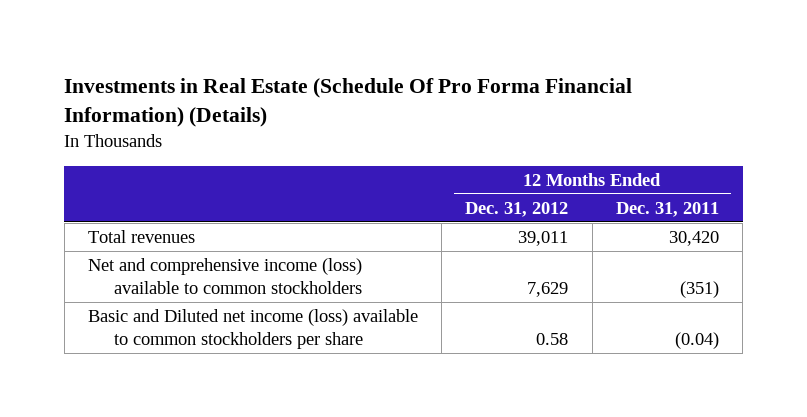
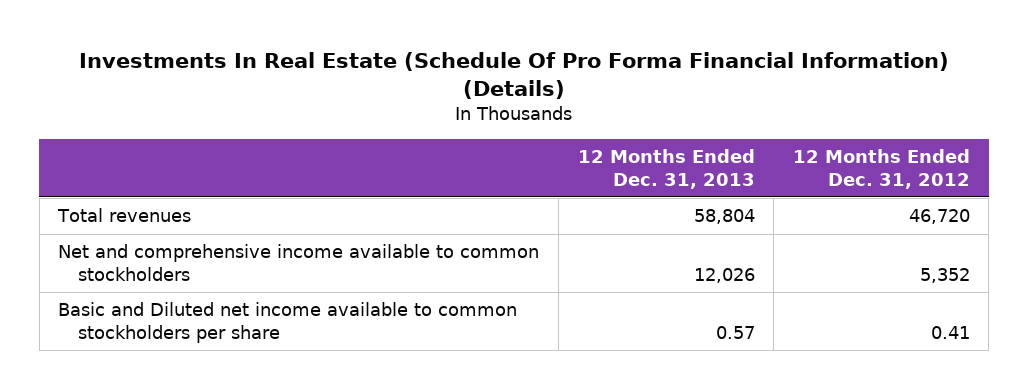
- Investments in Real Estate (Schedule Of Pro Forma Financial Information) (Details)
+ Investments In Real Estate (Schedule Of Pro Forma Financial Information) (Details)
- | 12 Months Ended Dec. 31, 2012 | 12 Months Ended Dec. 31, 2011
+ | 12 Months Ended Dec. 31, 2013 | 12 Months Ended Dec. 31, 2012
- Total revenues | 39,011 | 30,420
- Net and comprehensive income (loss) available to common stockholders | 7,629 | (351)
- Basic and Diluted net income (loss) available to common stockholders per share | 0.58 | (0.04)
+ Total revenues | 58,804 | 46,720
+ Net and comprehensive income available to common stockholders | 12,026 | 5,352
+ Basic and Diluted net income available to common stockholders per share | 0.57 | 0.41

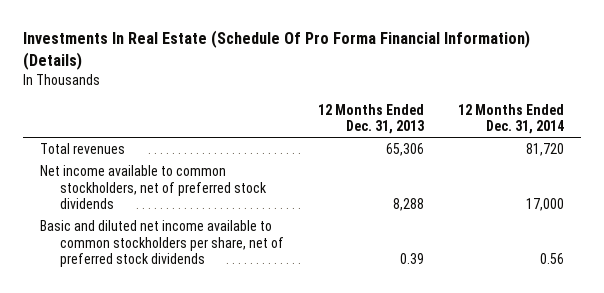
- | 12 Months Ended Dec. 31, 2013 | 12 Months Ended Dec. 31, 2012
+ | 12 Months Ended Dec. 31, 2013 | 12 Months Ended Dec. 31, 2014
- Total revenues | 58,804 | 46,720
- Net and comprehensive income available to common stockholders | 12,026 | 5,352
- Basic and Diluted net income available to common stockholders per share | 0.57 | 0.41
+ Total revenues | 65,306 | 81,720
+ Net income available to common stockholders, net of preferred stock dividends | 8,288 | 17,000
+ Basic and diluted net income available to common stockholders per share, net of preferred stock dividends | 0.39 | 0.56

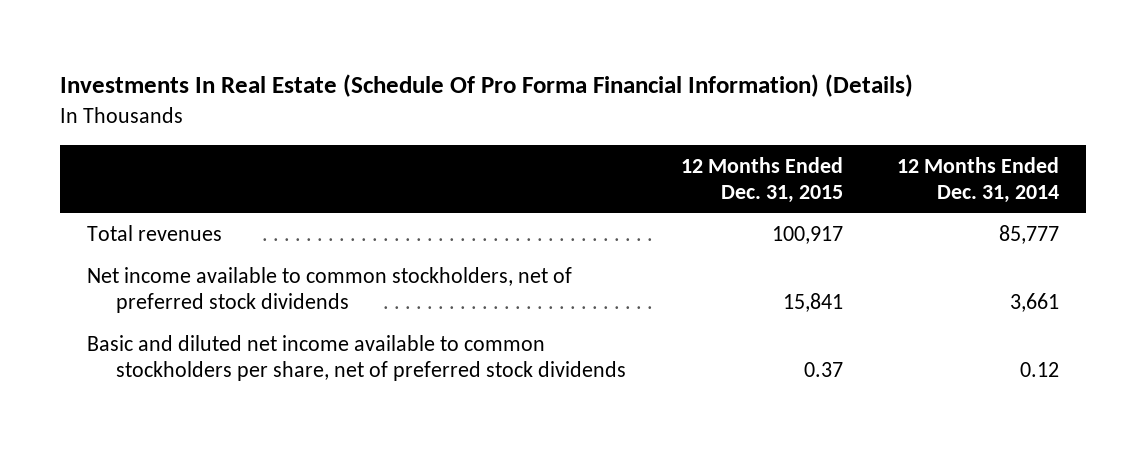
- | 12 Months Ended Dec. 31, 2013 | 12 Months Ended Dec. 31, 2014
+ | 12 Months Ended Dec. 31, 2015 | 12 Months Ended Dec. 31, 2014
- Total revenues | 65,306 | 81,720
- Net income available to common stockholders, net of preferred stock dividends | 8,288 | 17,000
- Basic and diluted net income available to common stockholders per share, net of preferred stock dividends | 0.39 | 0.56
+ Total revenues | 100,917 | 85,777
+ Net income available to common stockholders, net of preferred stock dividends | 15,841 | 3,661
+ Basic and diluted net income available to common stockholders per share, net of preferred stock dividends | 0.37 | 0.12

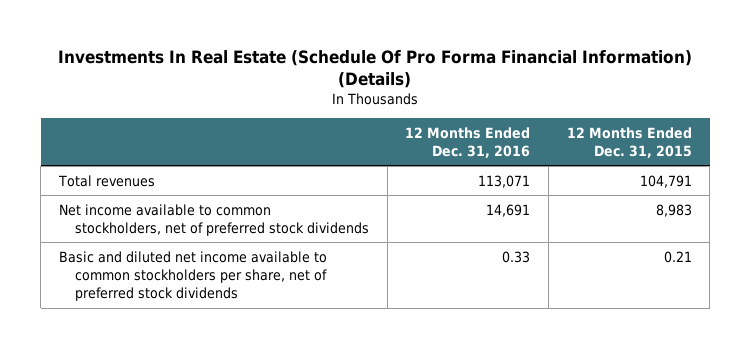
- | 12 Months Ended Dec. 31, 2015 | 12 Months Ended Dec. 31, 2014
+ | 12 Months Ended Dec. 31, 2016 | 12 Months Ended Dec. 31, 2015
- Total revenues | 100,917 | 85,777
- Net income available to common stockholders, net of preferred stock dividends | 15,841 | 3,661
- Basic and diluted net income available to common stockholders per share, net of preferred stock dividends | 0.37 | 0.12
+ Total revenues | 113,071 | 104,791
+ Net income available to common stockholders, net of preferred stock dividends | 14,691 | 8,983
+ Basic and diluted net income available to common stockholders per share, net of preferred stock dividends | 0.33 | 0.21

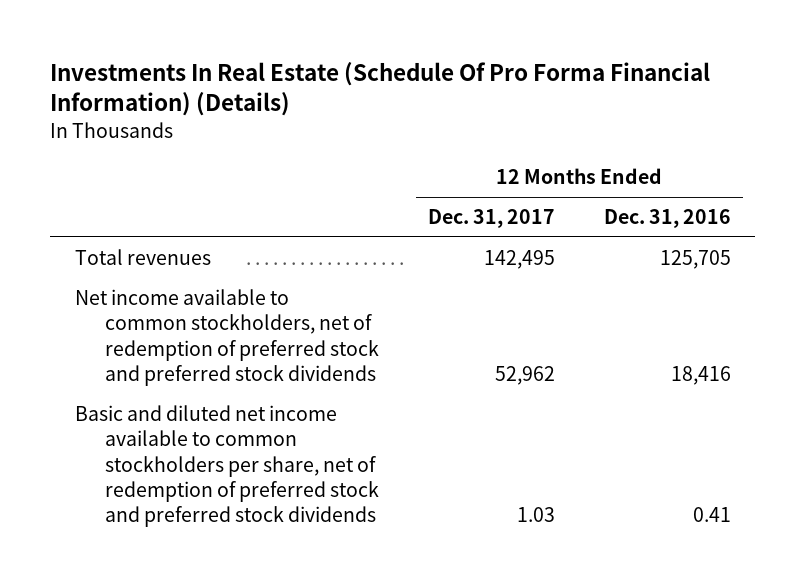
- | 12 Months Ended Dec. 31, 2016 | 12 Months Ended Dec. 31, 2015
+ | 12 Months Ended Dec. 31, 2017 | 12 Months Ended Dec. 31, 2016
- Total revenues | 113,071 | 104,791
- Net income available to common stockholders, net of preferred stock dividends | 14,691 | 8,983
- Basic and diluted net income available to common stockholders per share, net of preferred stock dividends | 0.33 | 0.21
+ Total revenues | 142,495 | 125,705
+ Net income available to common stockholders, net of redemption of preferred stock and preferred stock dividends | 52,962 | 18,416
+ Basic and diluted net income available to common stockholders per share, net of redemption of preferred stock and preferred stock dividends | 1.03 | 0.41

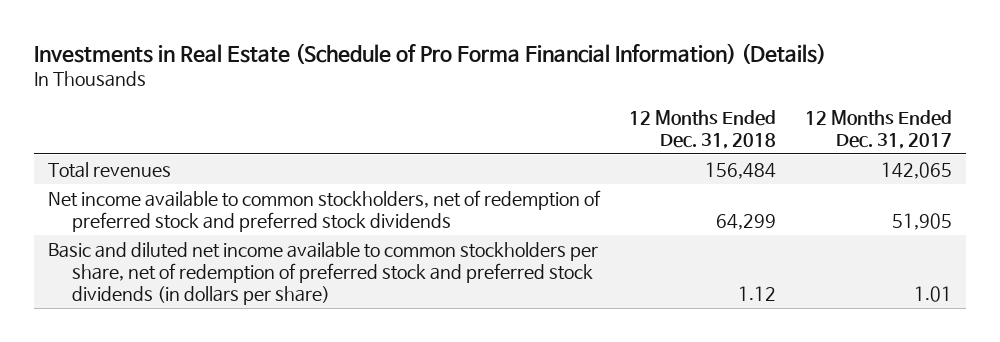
- Investments In Real Estate (Schedule Of Pro Forma Financial Information) (Details)
+ Investments in Real Estate (Schedule of Pro Forma Financial Information) (Details)
- | 12 Months Ended Dec. 31, 2017 | 12 Months Ended Dec. 31, 2016
+ | 12 Months Ended Dec. 31, 2018 | 12 Months Ended Dec. 31, 2017
- Total revenues | 142,495 | 125,705
- Net income available to common stockholders, net of redemption of preferred stock and preferred stock dividends | 52,962 | 18,416
- Basic and diluted net income available to common stockholders per share, net of redemption of preferred stock and preferred stock dividends | 1.03 | 0.41
+ Total revenues | 156,484 | 142,065
+ Net income available to common stockholders, net of redemption of preferred stock and preferred stock dividends | 64,299 | 51,905
+ Basic and diluted net income available to common stockholders per share, net of redemption of preferred stock and preferred stock dividends (in dollars per share) | 1.12 | 1.01

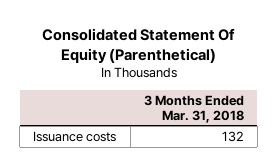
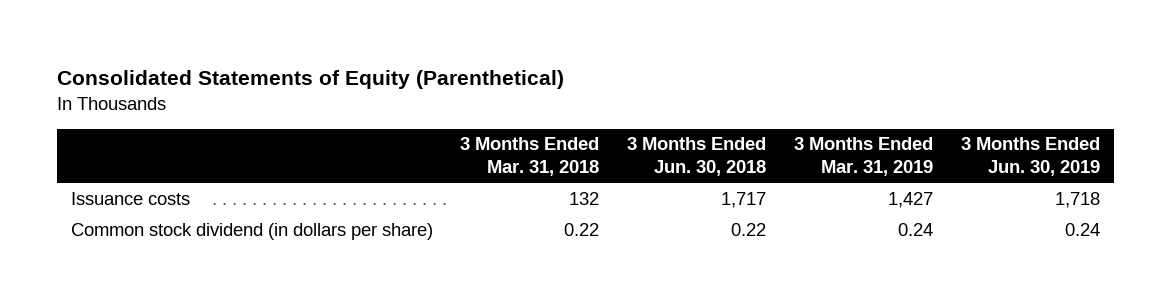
- Consolidated Statement Of Equity (Parenthetical)
+ Consolidated Statements of Equity (Parenthetical)
- | 3 Months Ended Mar. 31, 2018
+ | 3 Months Ended Mar. 31, 2018 | 3 Months Ended Jun. 30, 2018 | 3 Months Ended Mar. 31, 2019 | 3 Months Ended Jun. 30, 2019
+ Common stock dividend (in dollars per share) | 0.22 | 0.22 | 0.24 | 0.24

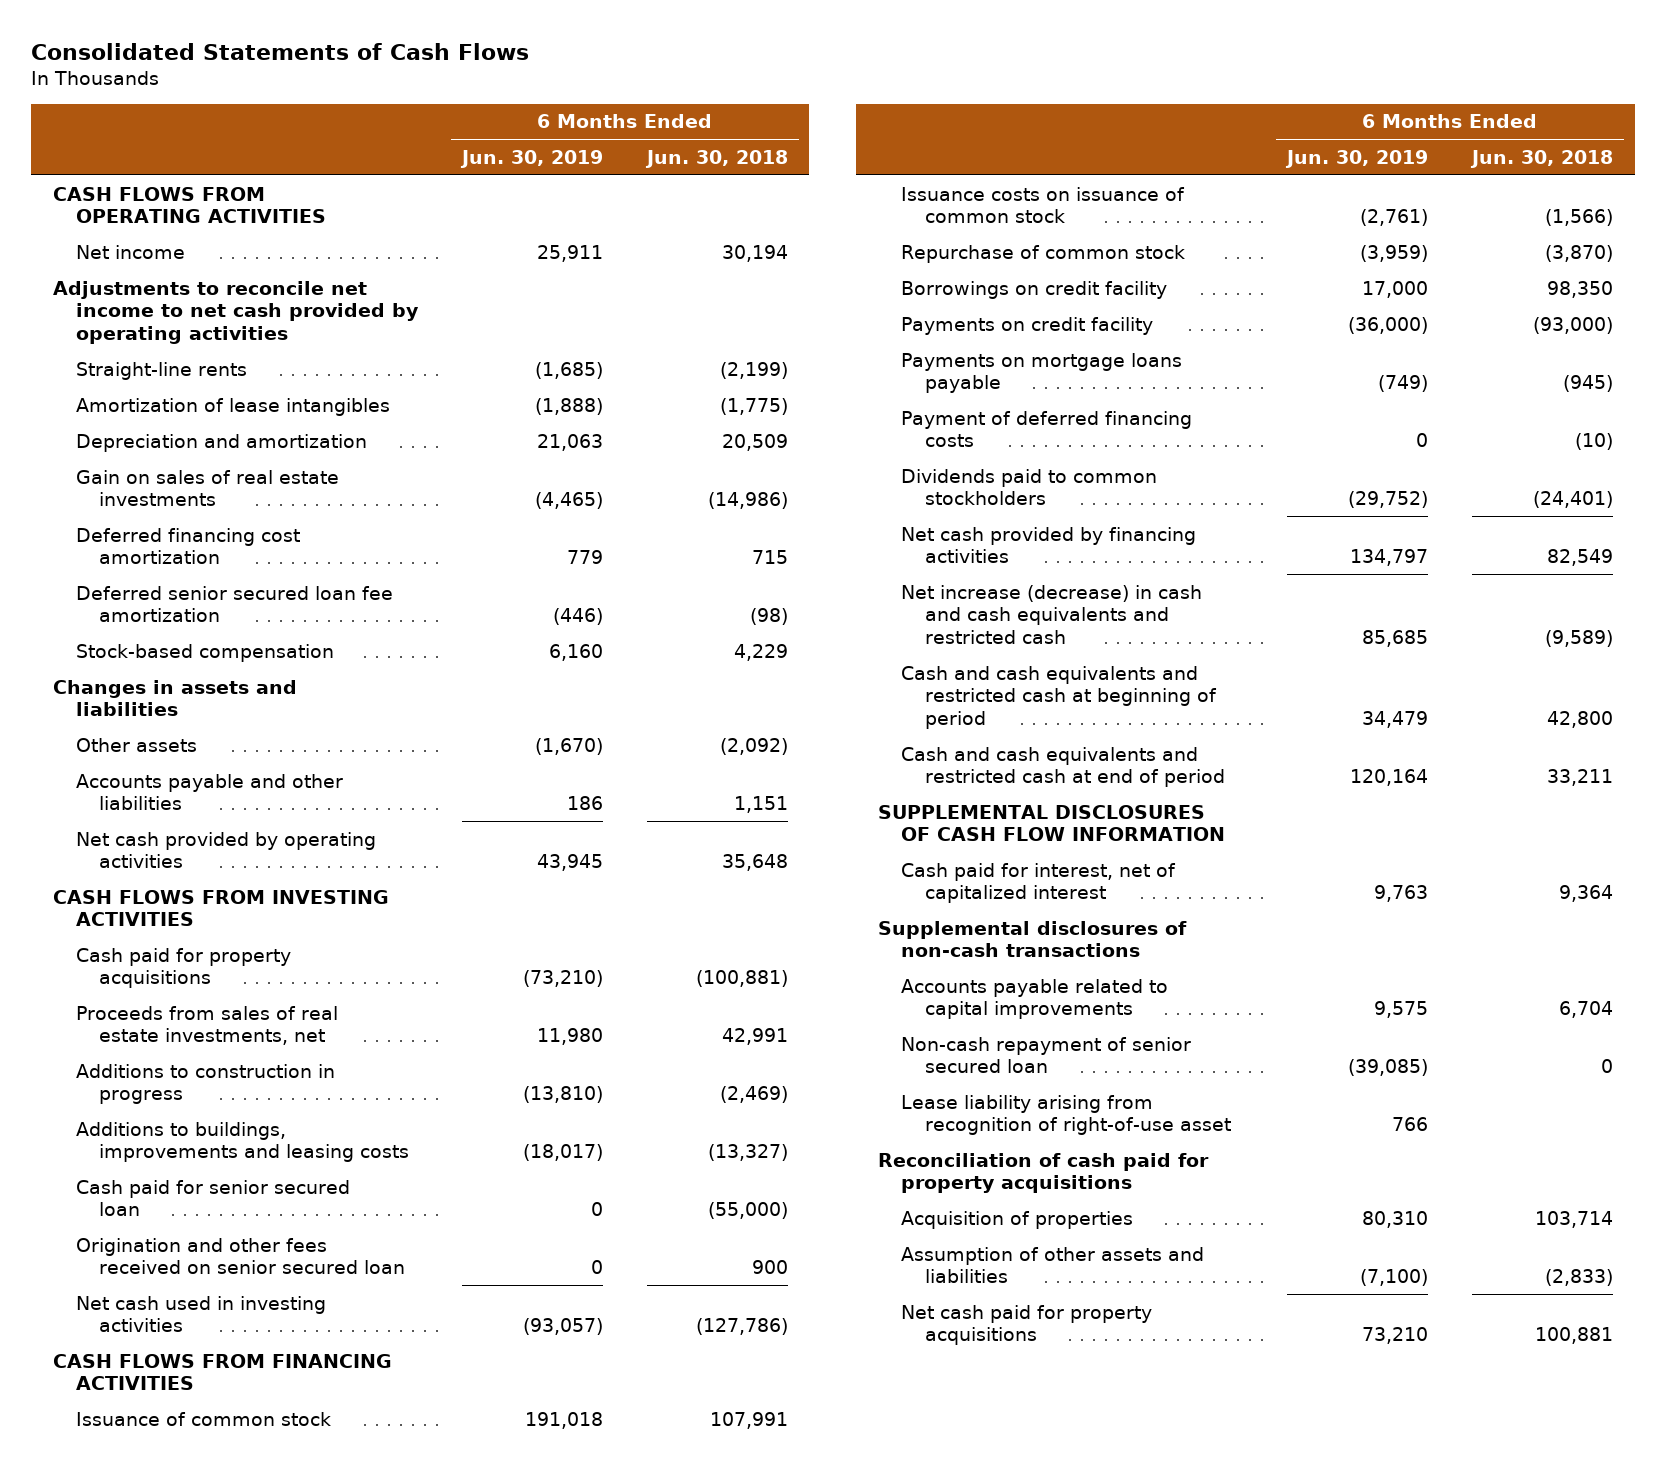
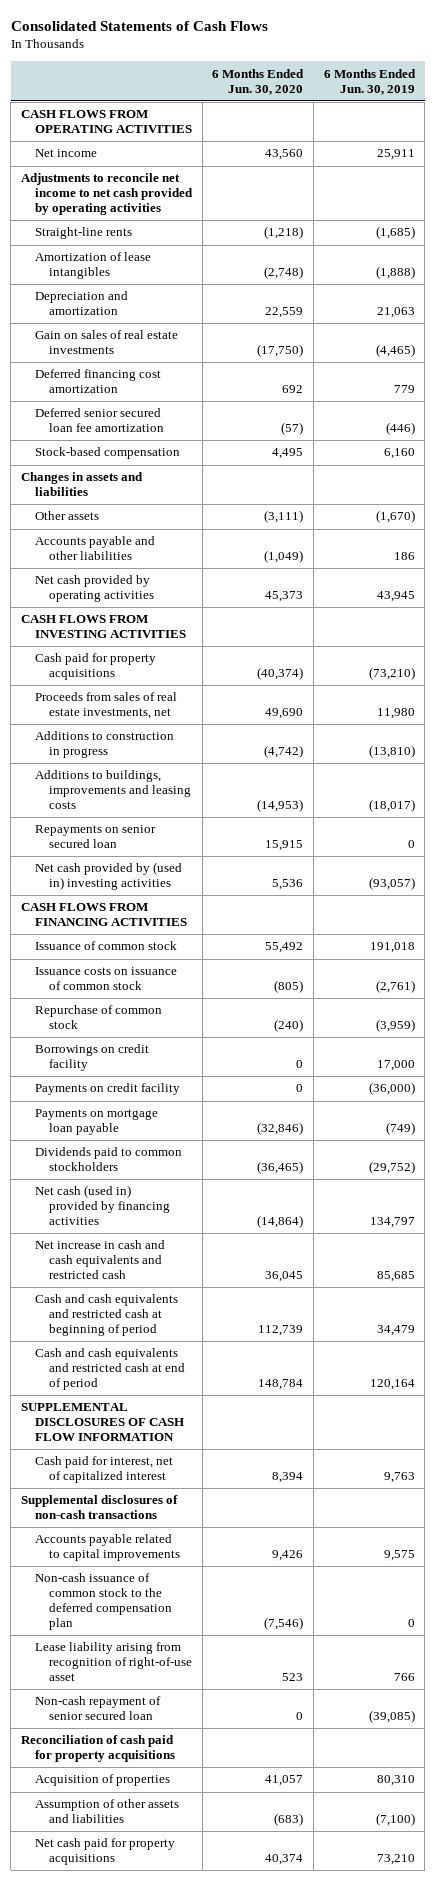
- | 6 Months Ended Jun. 30, 2019 | 6 Months Ended Jun. 30, 2018
+ | 6 Months Ended Jun. 30, 2020 | 6 Months Ended Jun. 30, 2019
- Cash paid for senior secured loan | 0 | (55,000)
- Origination and other fees received on senior secured loan | 0 | 900
- Net cash used in investing activities | (93,057) | (127,786)
+ Repayments on senior secured loan | 15,915 | 0
+ Net cash provided by (used in) investing activities | 5,536 | (93,057)
- Payments on mortgage loans payable | (749) | (945)
- Payment of deferred financing costs | 0 | (10)
+ Payments on mortgage loan payable | (32,846) | (749)
- Net cash provided by financing activities | 134,797 | 82,549
- Net increase (decrease) in cash and cash equivalents and restricted cash | 85,685 | (9,589)
+ Net cash (used in) provided by financing activities | (14,864) | 134,797
+ Net increase in cash and cash equivalents and restricted cash | 36,045 | 85,685
+ Non-cash issuance of common stock to the deferred compensation plan | (7,546) | 0
moved down: Non-cash repayment of senior secured loan | 0 | (39,085)

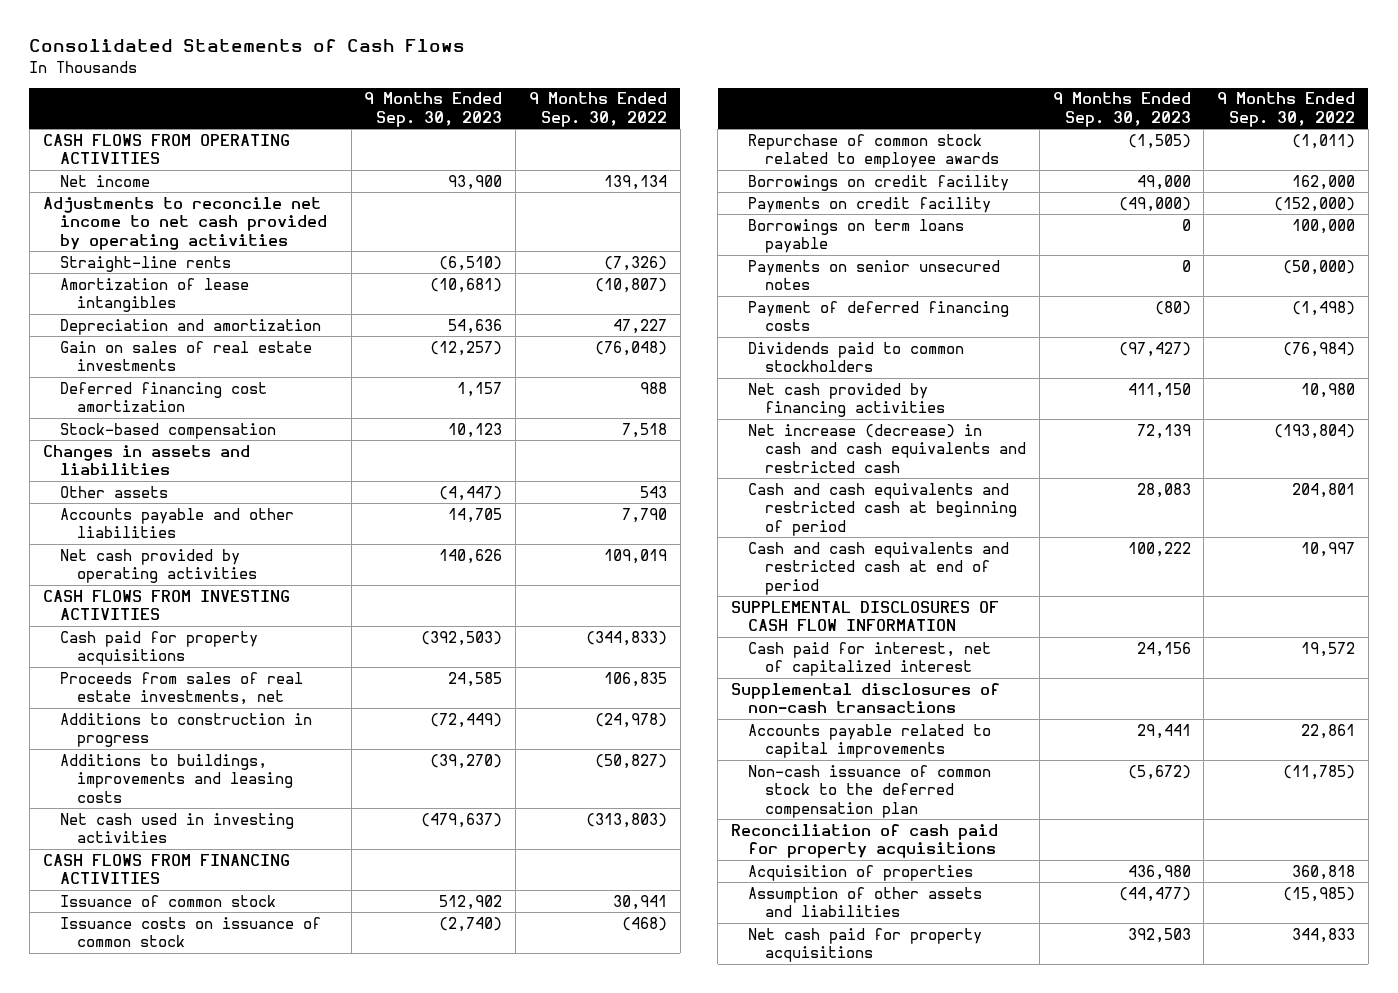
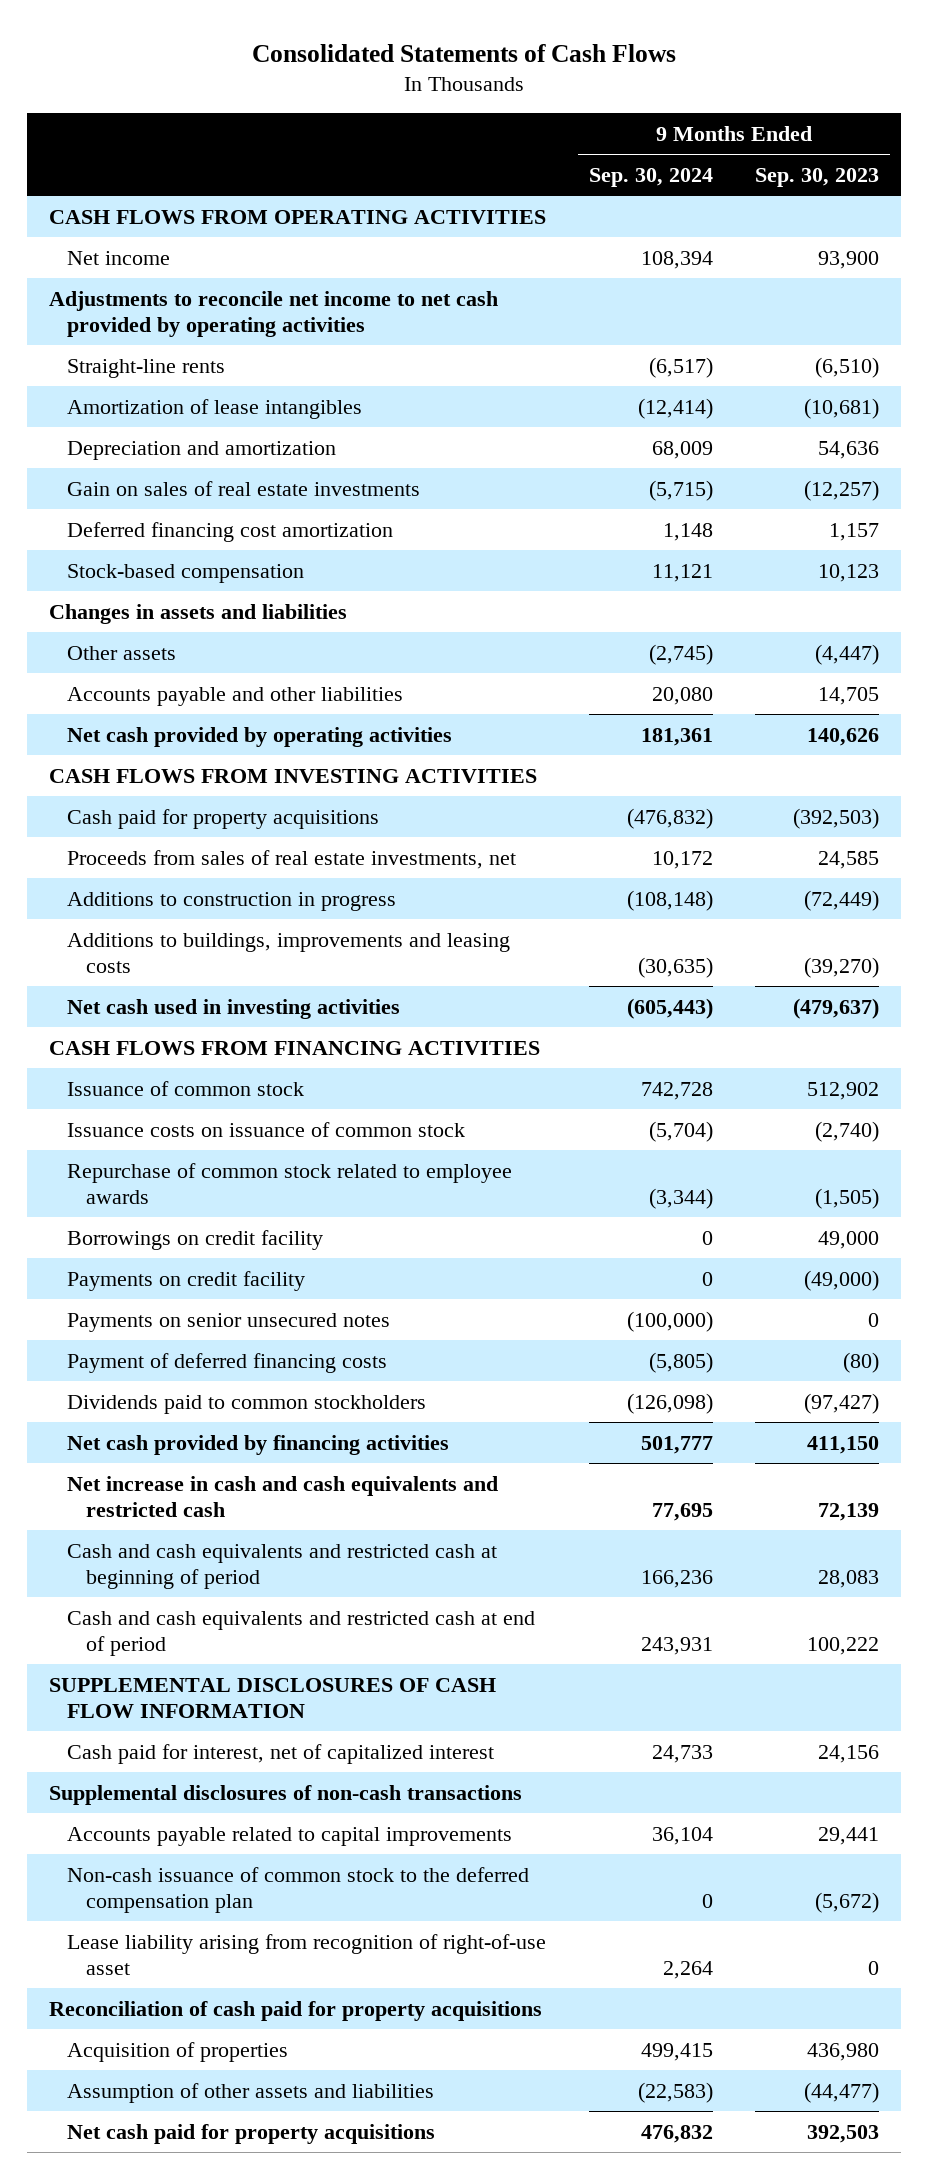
- | 9 Months Ended Sep. 30, 2023 | 9 Months Ended Sep. 30, 2022
+ | 9 Months Ended Sep. 30, 2024 | 9 Months Ended Sep. 30, 2023
- Borrowings on term loans payable | 0 | 100,000
- Net increase (decrease) in cash and cash equivalents and restricted cash | 72,139 | (193,804)
+ Net increase in cash and cash equivalents and restricted cash | 77,695 | 72,139
+ Lease liability arising from recognition of right-of-use asset | 2,264 | 0

